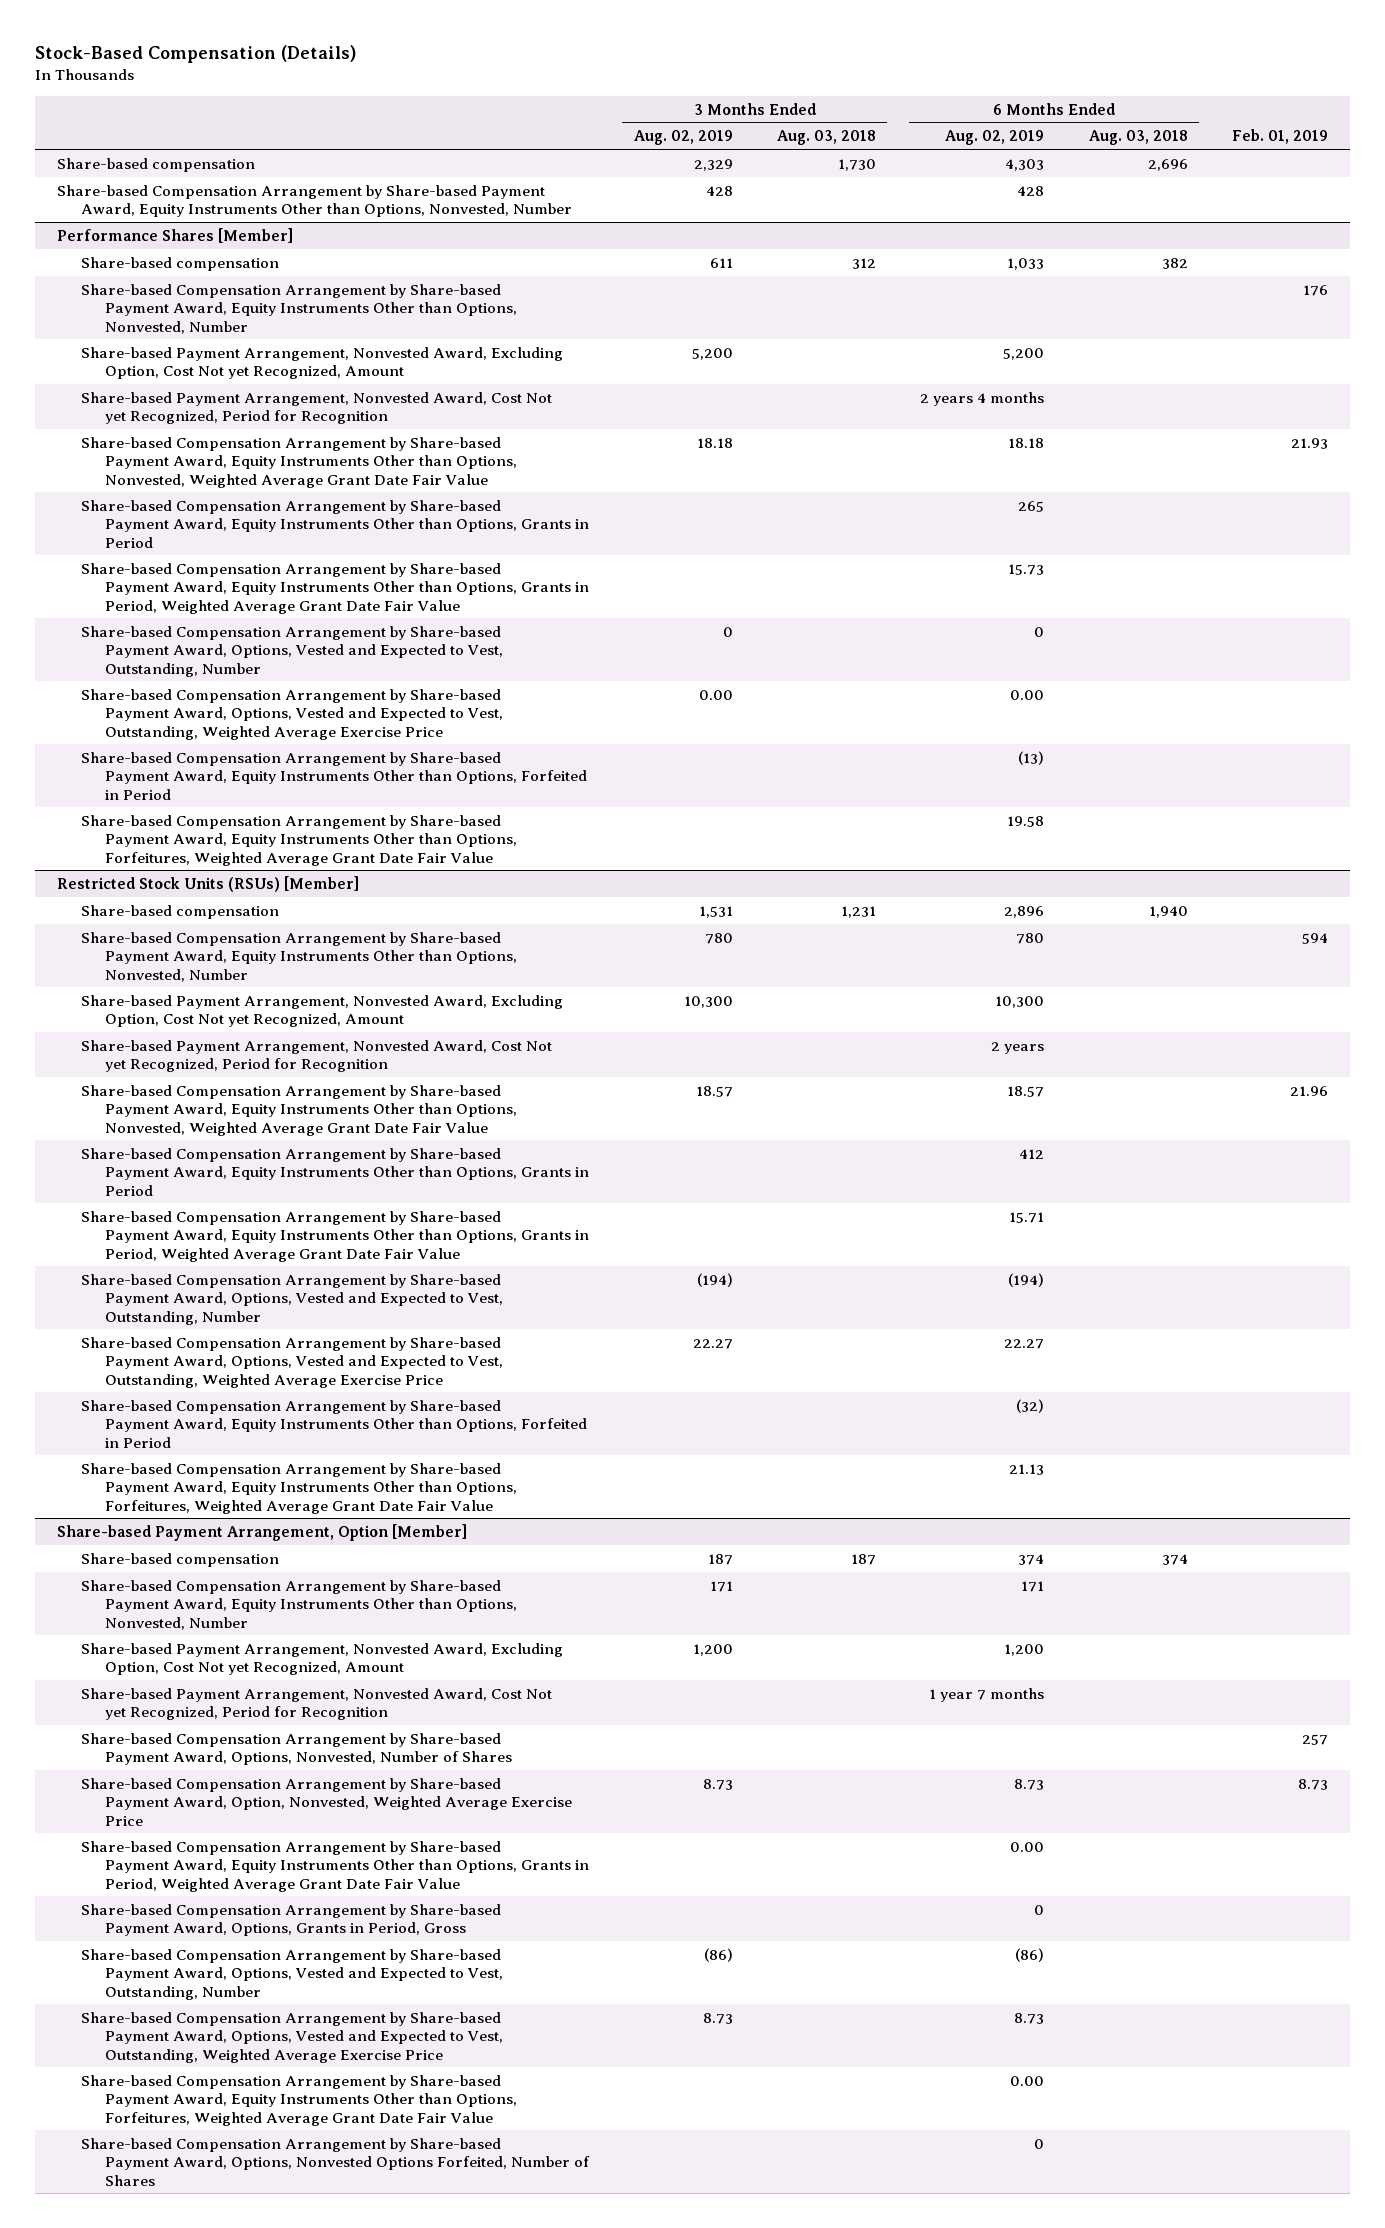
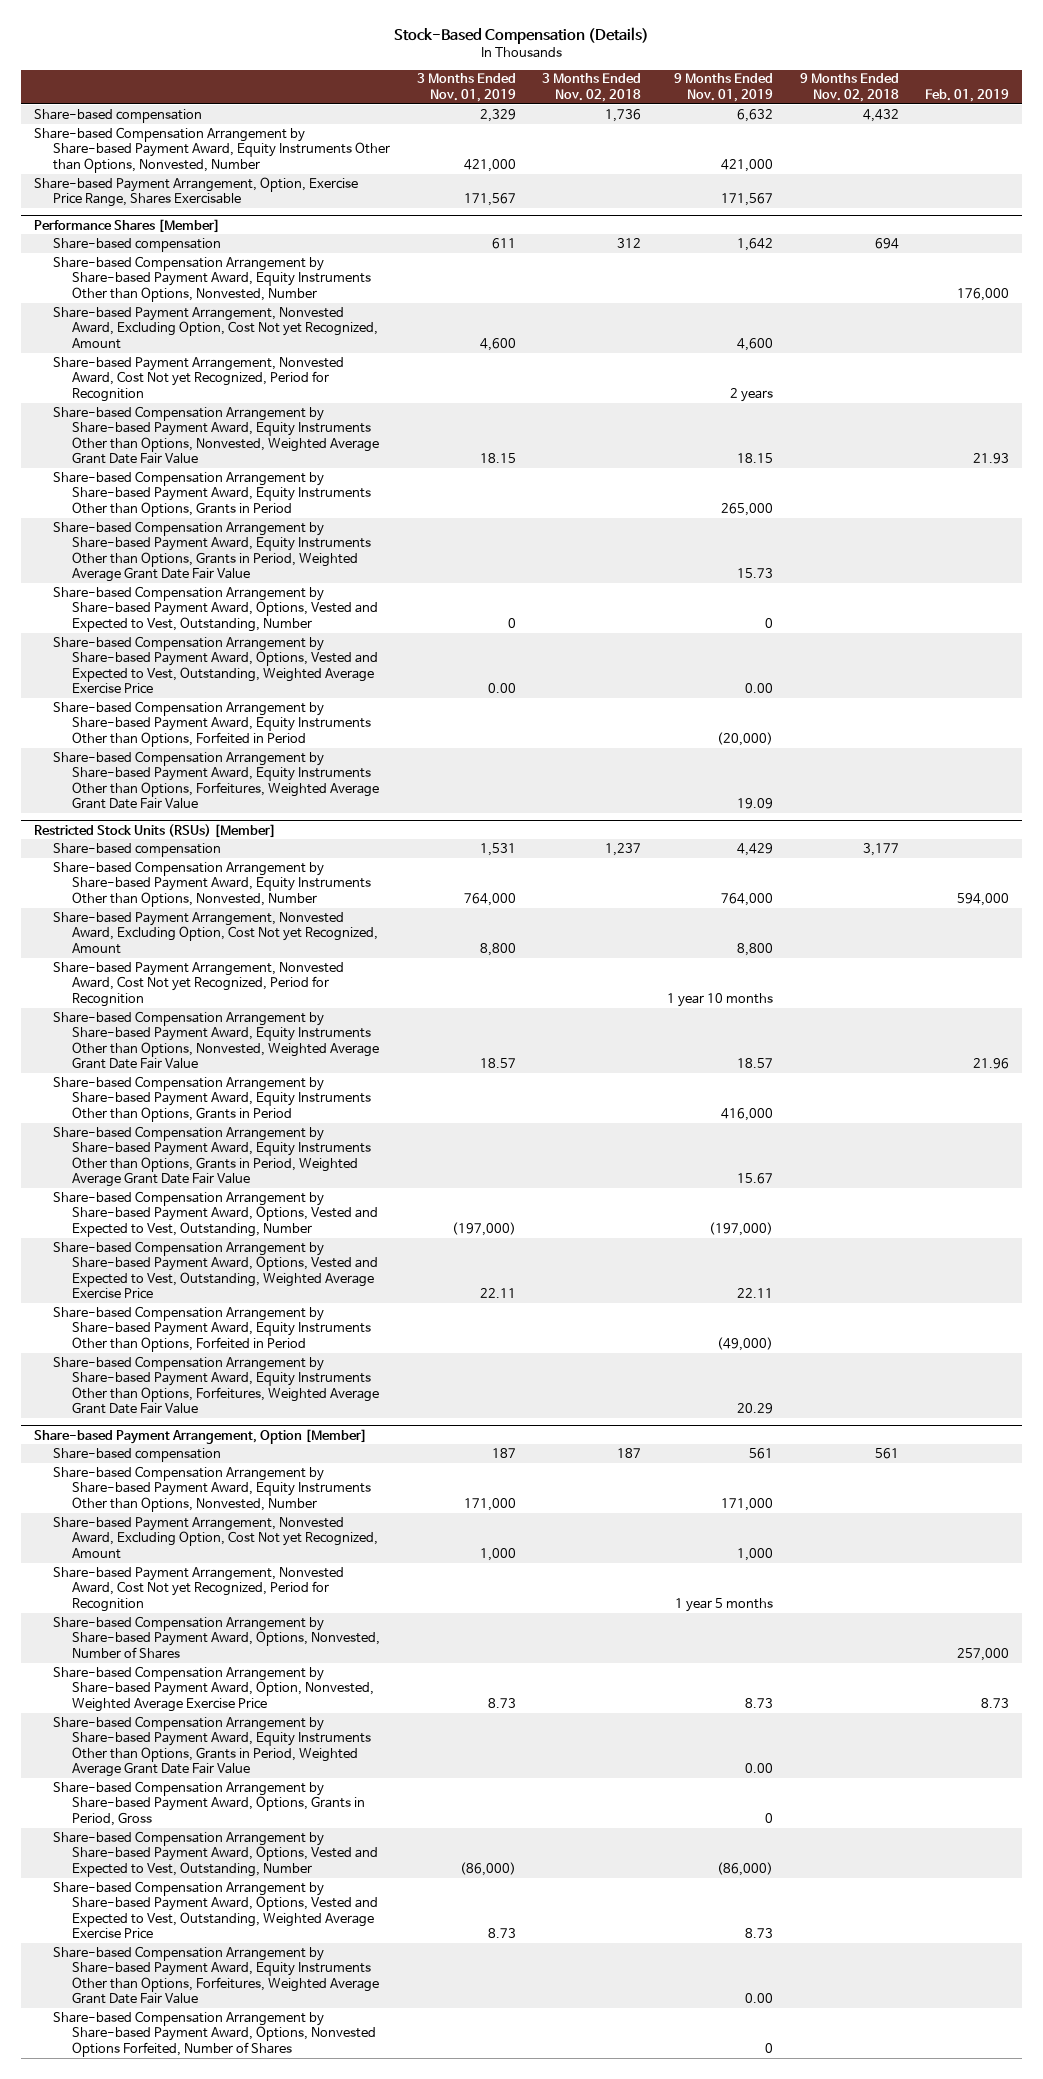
- | 3 Months Ended Aug. 02, 2019 | 3 Months Ended Aug. 03, 2018 | 6 Months Ended Aug. 02, 2019 | 6 Months Ended Aug. 03, 2018 | Feb. 01, 2019
+ | 3 Months Ended Nov. 01, 2019 | 3 Months Ended Nov. 02, 2018 | 9 Months Ended Nov. 01, 2019 | 9 Months Ended Nov. 02, 2018 | Feb. 01, 2019
+ Share-based Payment Arrangement, Option, Exercise Price Range, Shares Exercisable | 171,567 | | 171,567 | |
@ Performance Shares [Member]
- Share-based Compensation Arrangement by Share-based Payment Award, Equity Instruments Other than Options, Nonvested, Number | | | | | 176
+ Share-based Compensation Arrangement by Share-based Payment Award, Equity Instruments Other than Options, Nonvested, Number | | | | | 176,000
@ Restricted Stock Units (RSUs) [Member]
- Share-based Compensation Arrangement by Share-based Payment Award, Equity Instruments Other than Options, Nonvested, Number | 780 | | 780 | | 594
+ Share-based Compensation Arrangement by Share-based Payment Award, Equity Instruments Other than Options, Nonvested, Number | 764,000 | | 764,000 | | 594,000
@ Share-based Payment Arrangement, Option [Member]
- Share-based Compensation Arrangement by Share-based Payment Award, Options, Nonvested, Number of Shares | | | | | 257
+ Share-based Compensation Arrangement by Share-based Payment Award, Options, Nonvested, Number of Shares | | | | | 257,000

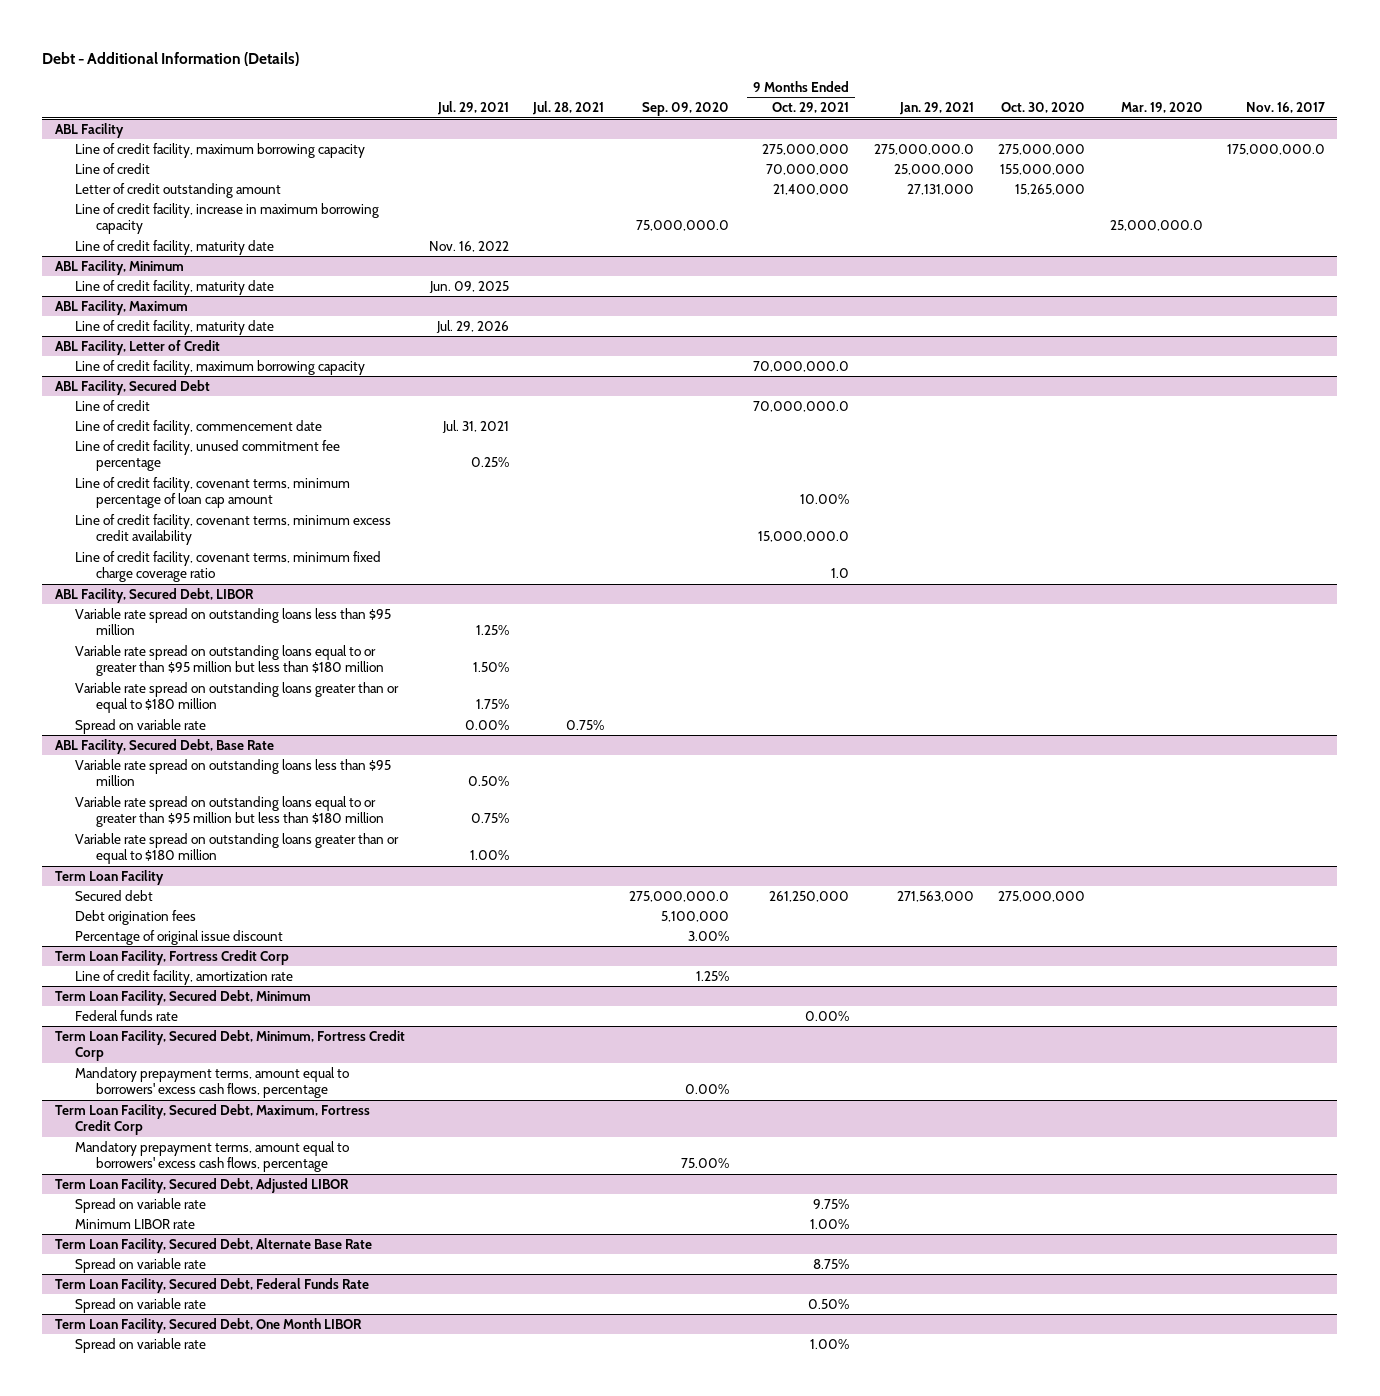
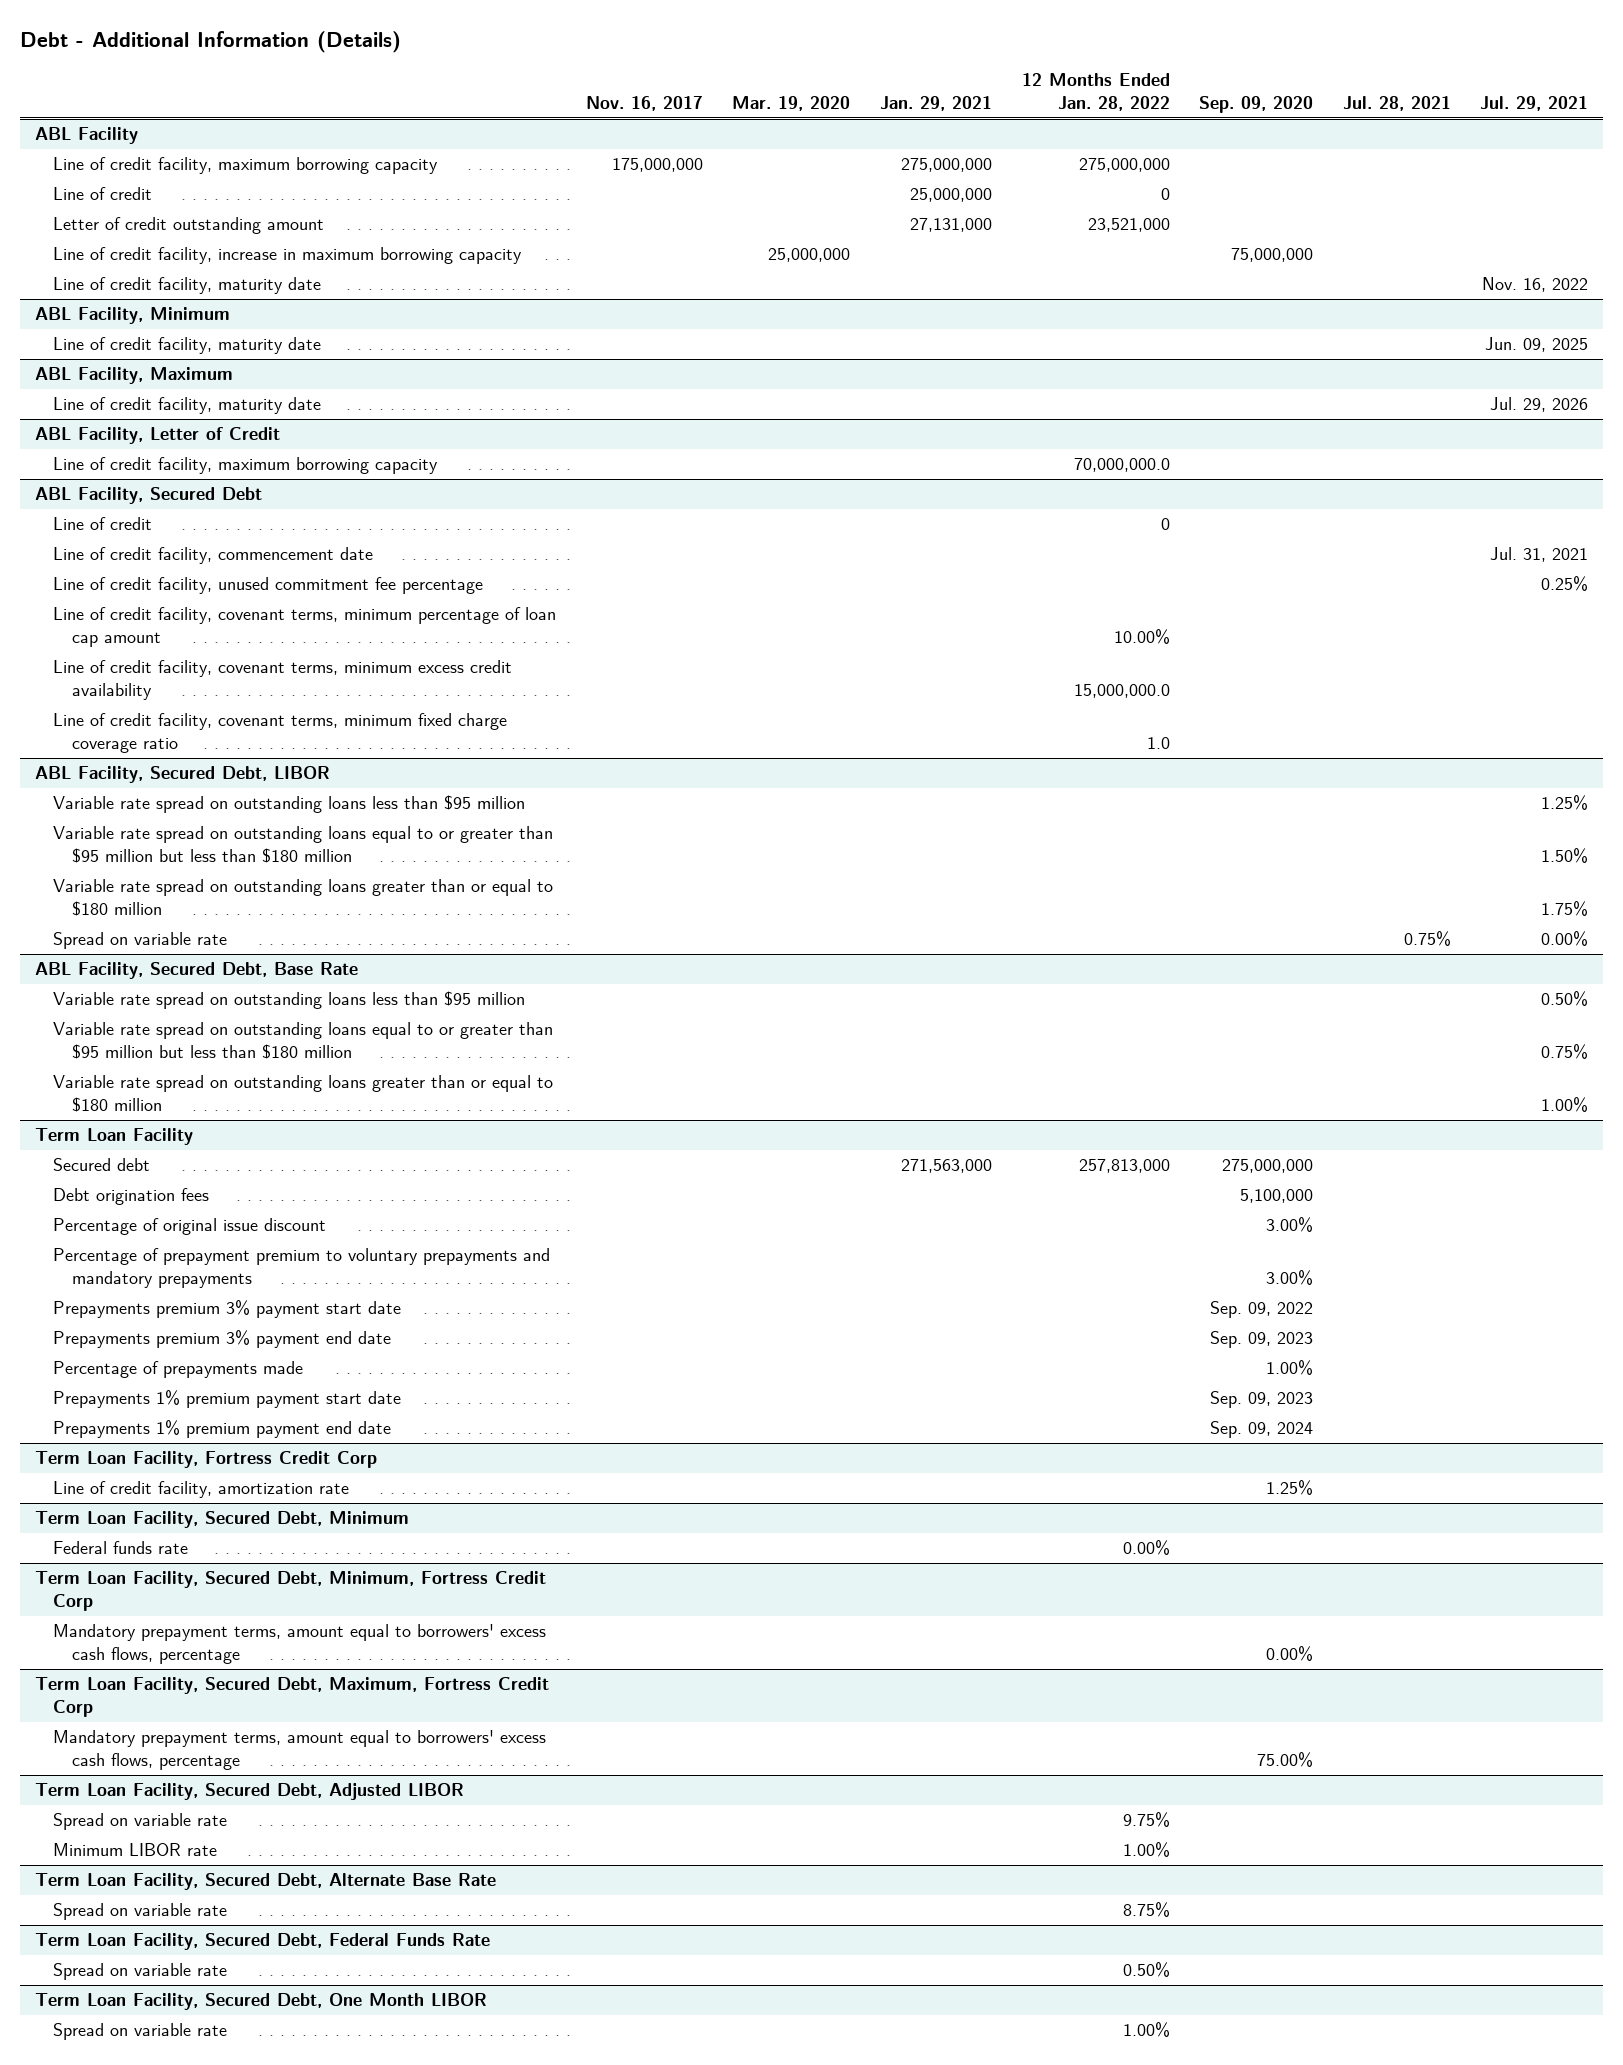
- | Jul. 29, 2021 | Jul. 28, 2021 | Sep. 09, 2020 | 9 Months Ended Oct. 29, 2021 | Jan. 29, 2021 | Oct. 30, 2020 | Mar. 19, 2020 | Nov. 16, 2017
+ | Nov. 16, 2017 | Mar. 19, 2020 | Jan. 29, 2021 | 12 Months Ended Jan. 28, 2022 | Sep. 09, 2020 | Jul. 28, 2021 | Jul. 29, 2021
@ ABL Facility
- Line of credit facility, maximum borrowing capacity | | | | 275,000,000 | 275,000,000.0 | 275,000,000 | | 175,000,000.0
+ Line of credit facility, maximum borrowing capacity | 175,000,000 | | 275,000,000 | 275,000,000 | | |
- Line of credit facility, increase in maximum borrowing capacity | | | 75,000,000.0 | | | | 25,000,000.0 |
+ Line of credit facility, increase in maximum borrowing capacity | | 25,000,000 | | | 75,000,000 | |
@ Term Loan Facility
- Secured debt | | | 275,000,000.0 | 261,250,000 | 271,563,000 | 275,000,000 | |
+ Secured debt | | | 271,563,000 | 257,813,000 | 275,000,000 | |
+ Percentage of prepayment premium to voluntary prepayments and mandatory prepayments | | | | | 3.00% | |
+ Prepayments premium 3% payment start date | | | | | Sep. 09, 2022 | |
+ Prepayments premium 3% payment end date | | | | | Sep. 09, 2023 | |
+ Percentage of prepayments made | | | | | 1.00% | |
+ Prepayments 1% premium payment start date | | | | | Sep. 09, 2023 | |
+ Prepayments 1% premium payment end date | | | | | Sep. 09, 2024 | |

